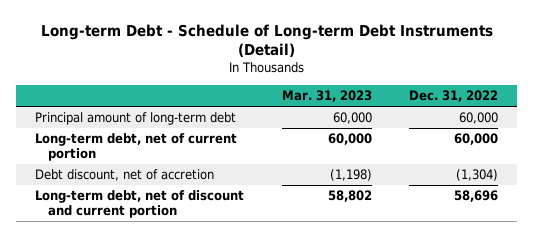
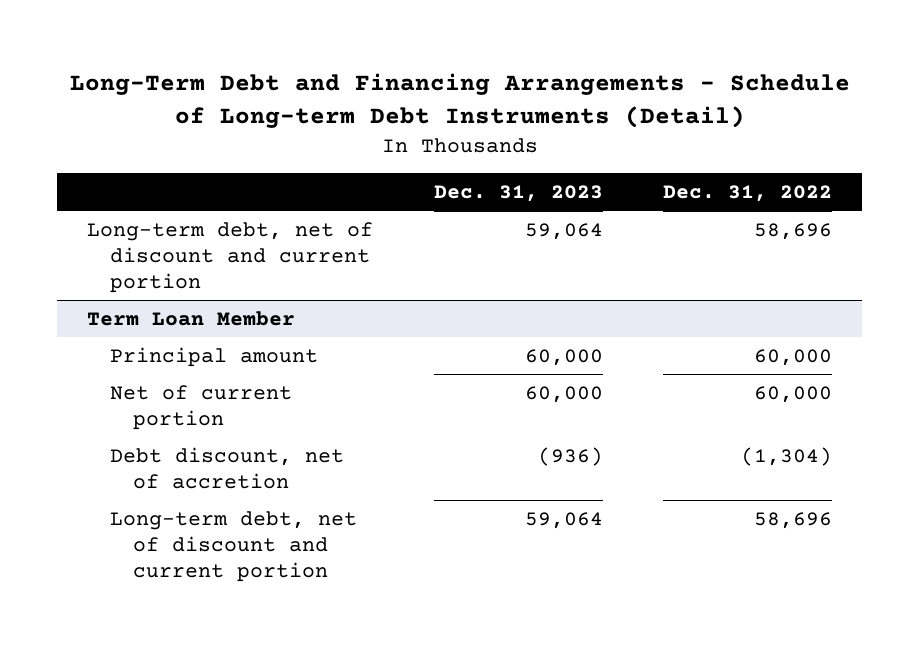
- Long-term Debt - Schedule of Long-term Debt Instruments (Detail)
+ Long-Term Debt and Financing Arrangements - Schedule of Long-term Debt Instruments (Detail)
- | Mar. 31, 2023 | Dec. 31, 2022
+ | Dec. 31, 2023 | Dec. 31, 2022
- Principal amount of long-term debt | 60,000 | 60,000
- Long-term debt, net of current portion | 60,000 | 60,000
+ Long-term debt, net of discount and current portion | 59,064 | 58,696
+ Term Loan Member
+ Principal amount | 60,000 | 60,000
+ Net of current portion | 60,000 | 60,000

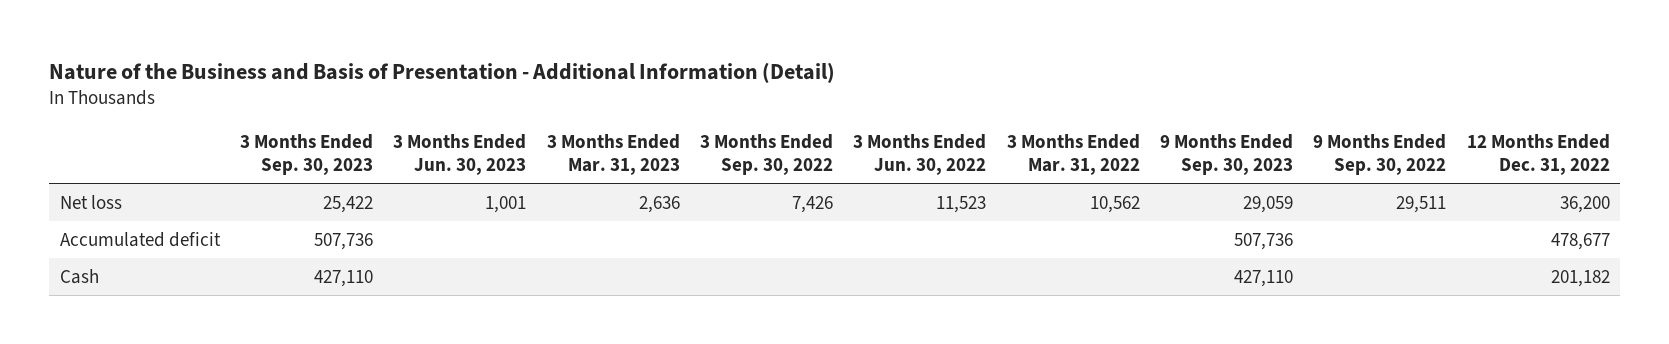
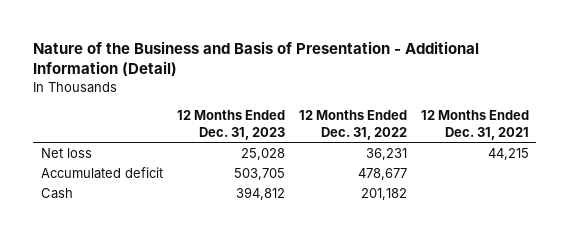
- | 3 Months Ended Sep. 30, 2023 | 3 Months Ended Jun. 30, 2023 | 3 Months Ended Mar. 31, 2023 | 3 Months Ended Sep. 30, 2022 | 3 Months Ended Jun. 30, 2022 | 3 Months Ended Mar. 31, 2022 | 9 Months Ended Sep. 30, 2023 | 9 Months Ended Sep. 30, 2022 | 12 Months Ended Dec. 31, 2022
+ | 12 Months Ended Dec. 31, 2023 | 12 Months Ended Dec. 31, 2022 | 12 Months Ended Dec. 31, 2021
- Net loss | 25,422 | 1,001 | 2,636 | 7,426 | 11,523 | 10,562 | 29,059 | 29,511 | 36,200
+ Net loss | 25,028 | 36,231 | 44,215

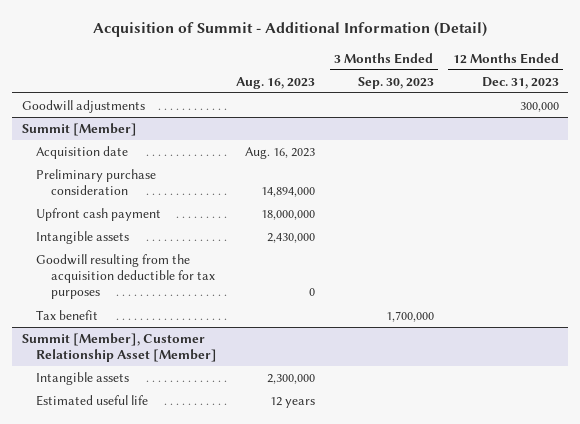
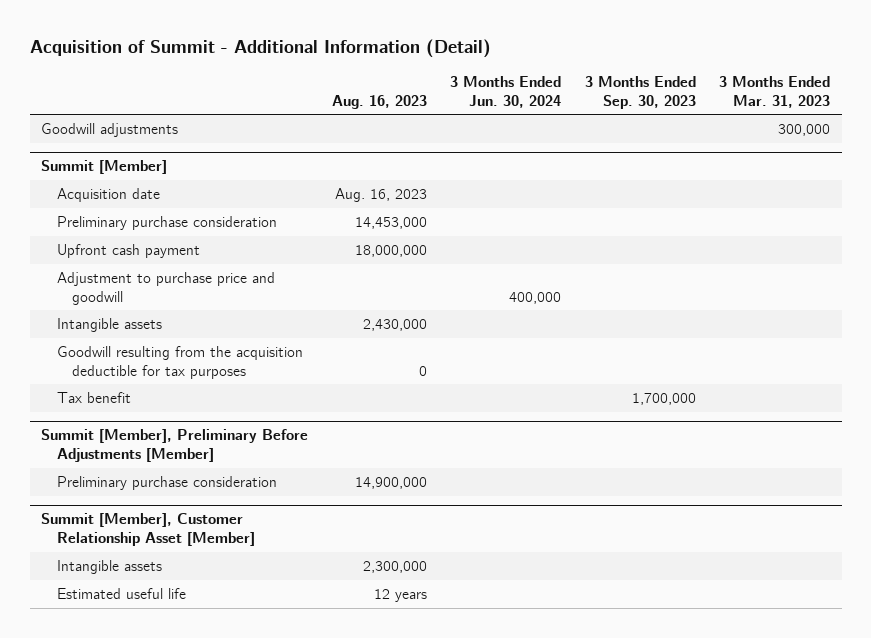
- | Aug. 16, 2023 | 3 Months Ended Sep. 30, 2023 | 12 Months Ended Dec. 31, 2023
+ | Aug. 16, 2023 | 3 Months Ended Jun. 30, 2024 | 3 Months Ended Sep. 30, 2023 | 3 Months Ended Mar. 31, 2023
@ Summit [Member]
- Preliminary purchase consideration | 14,894,000 | |
+ Preliminary purchase consideration | 14,453,000 | | |
+ Adjustment to purchase price and goodwill | | 400,000 | |
+ Summit [Member], Preliminary Before Adjustments [Member]
+ Preliminary purchase consideration | 14,900,000 | | |

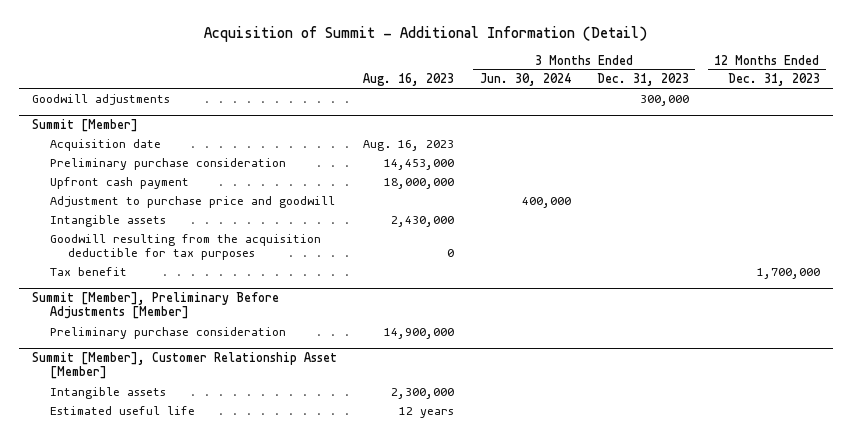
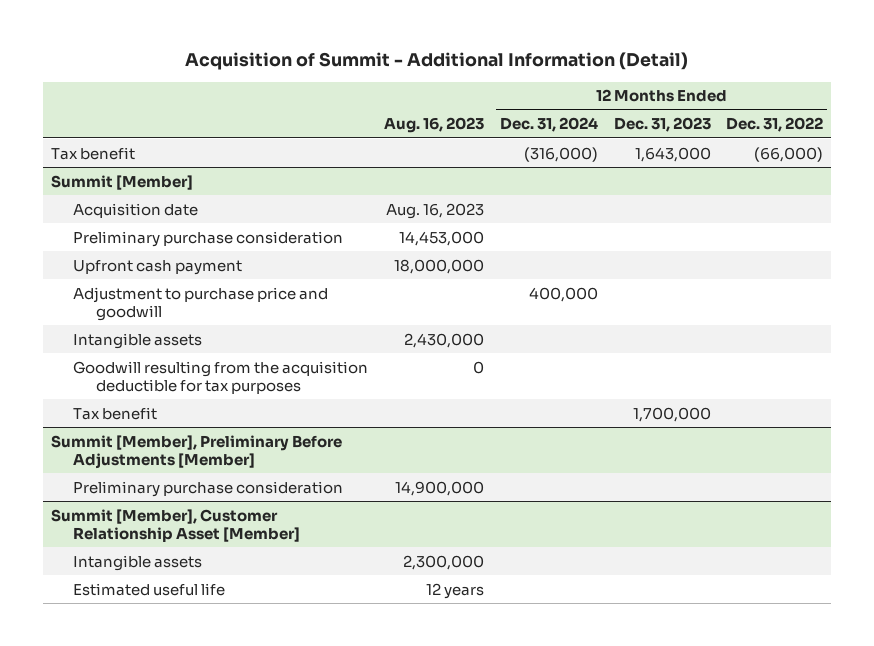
- | Aug. 16, 2023 | 3 Months Ended Jun. 30, 2024 | 3 Months Ended Dec. 31, 2023 | 12 Months Ended Dec. 31, 2023
+ | Aug. 16, 2023 | 12 Months Ended Dec. 31, 2024 | 12 Months Ended Dec. 31, 2023 | 12 Months Ended Dec. 31, 2022
- Goodwill adjustments | | | 300,000 |
+ Tax benefit | | (316,000) | 1,643,000 | (66,000)

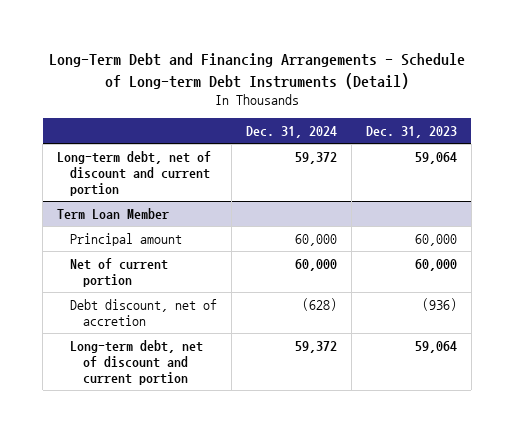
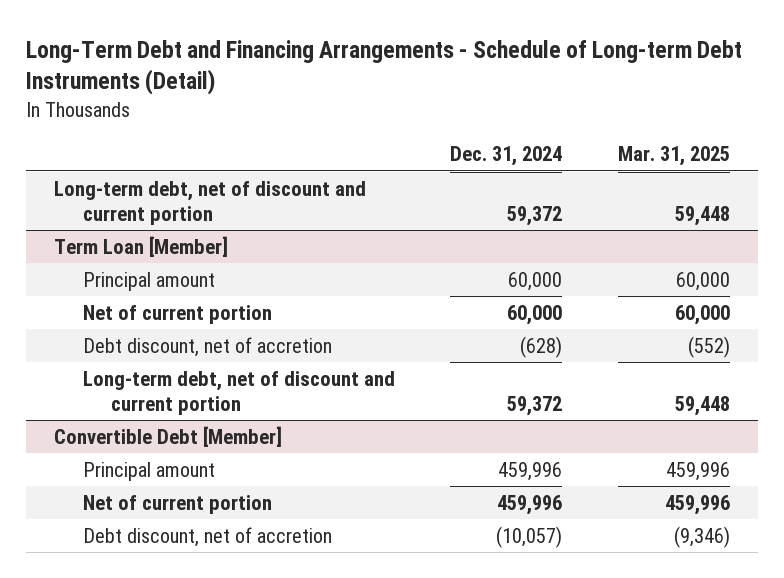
- | Dec. 31, 2024 | Dec. 31, 2023
+ | Dec. 31, 2024 | Mar. 31, 2025
- Term Loan Member
+ Term Loan [Member]
+ Convertible Debt [Member]
+ Principal amount | 459,996 | 459,996
+ Net of current portion | 459,996 | 459,996
+ Debt discount, net of accretion | (10,057) | (9,346)

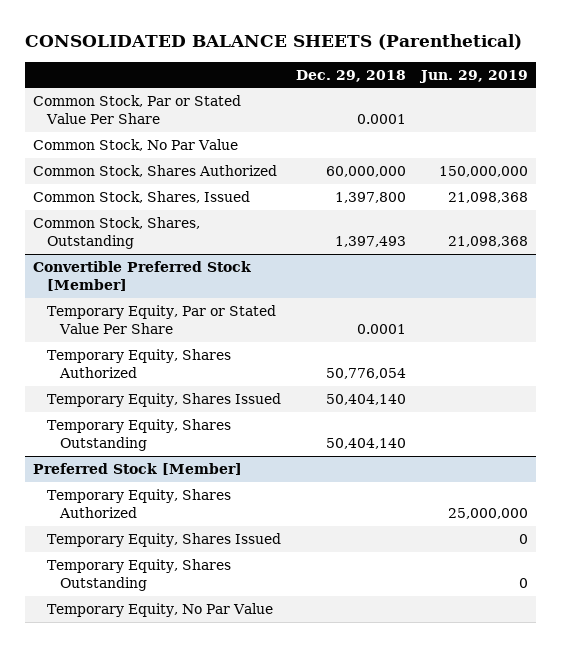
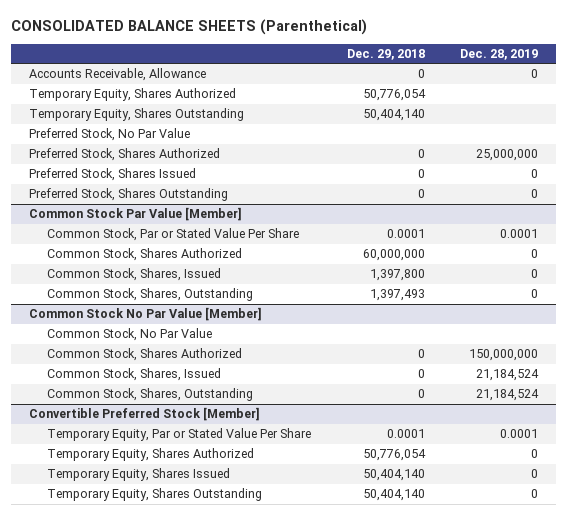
- | Dec. 29, 2018 | Jun. 29, 2019
+ | Dec. 29, 2018 | Dec. 28, 2019
+ Accounts Receivable, Allowance | 0 | 0
+ Temporary Equity, Shares Authorized | 50,776,054 |
+ Temporary Equity, Shares Outstanding | 50,404,140 |
+ Preferred Stock, No Par Value
+ Preferred Stock, Shares Authorized | 0 | 25,000,000
+ Preferred Stock, Shares Issued | 0 | 0
+ Preferred Stock, Shares Outstanding | 0 | 0
+ Common Stock Par Value [Member]
- Common Stock, No Par Value
+ Common Stock No Par Value [Member]
+ Common Stock, No Par Value
+ Common Stock, Shares Authorized | 0 | 150,000,000
+ Common Stock, Shares, Issued | 0 | 21,184,524
+ Common Stock, Shares, Outstanding | 0 | 21,184,524
- Preferred Stock [Member]
- Temporary Equity, Shares Authorized | | 25,000,000
- Temporary Equity, Shares Issued | | 0
- Temporary Equity, Shares Outstanding | | 0
- Temporary Equity, No Par Value

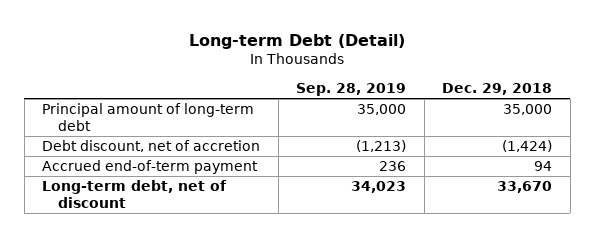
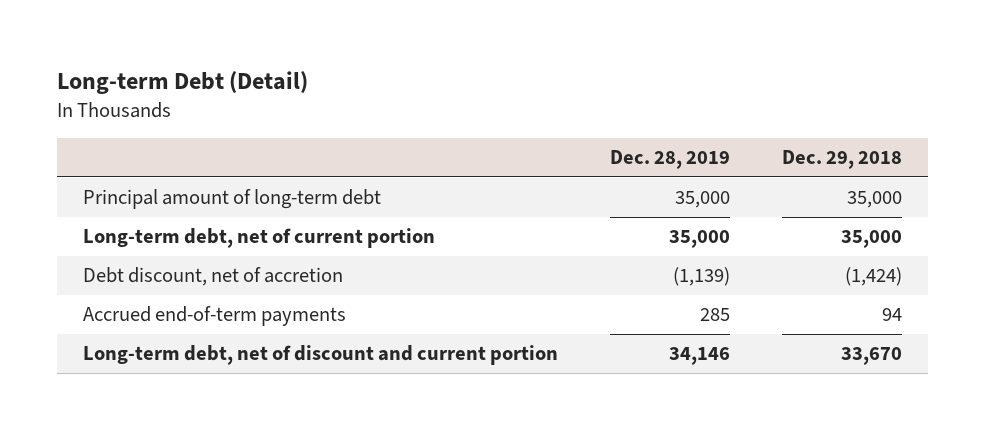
- | Sep. 28, 2019 | Dec. 29, 2018
+ | Dec. 28, 2019 | Dec. 29, 2018
+ Long-term debt, net of current portion | 35,000 | 35,000
- Accrued end-of-term payment | 236 | 94
- Long-term debt, net of discount | 34,023 | 33,670
+ Accrued end-of-term payments | 285 | 94
+ Long-term debt, net of discount and current portion | 34,146 | 33,670

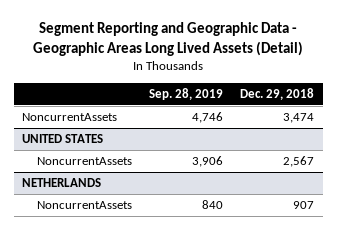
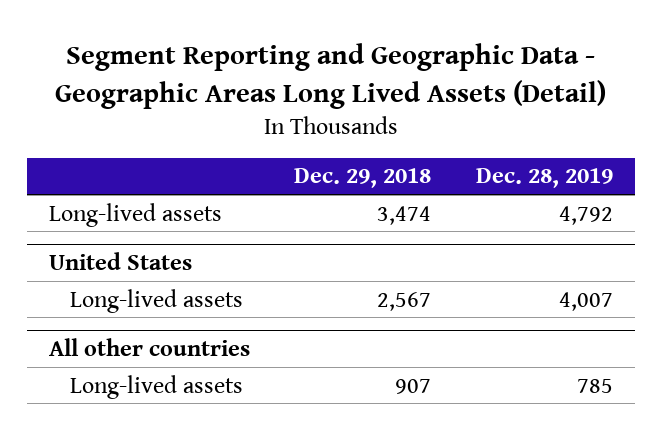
- | Sep. 28, 2019 | Dec. 29, 2018
+ | Dec. 29, 2018 | Dec. 28, 2019
- NoncurrentAssets | 4,746 | 3,474
- UNITED STATES
- NoncurrentAssets | 3,906 | 2,567
- NETHERLANDS
- NoncurrentAssets | 840 | 907
+ Long-lived assets | 3,474 | 4,792
+ United States
+ Long-lived assets | 2,567 | 4,007
+ All other countries
+ Long-lived assets | 907 | 785

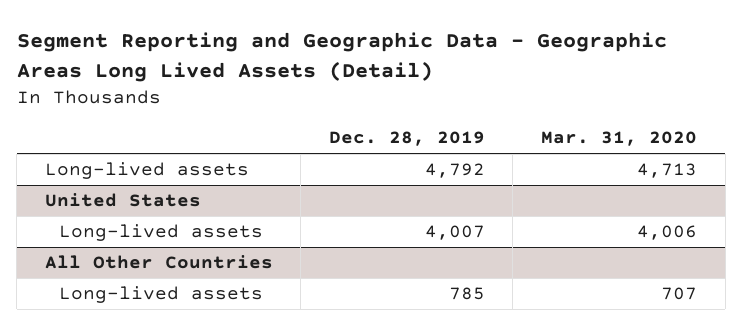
- | Dec. 29, 2018 | Dec. 28, 2019
+ | Dec. 28, 2019 | Mar. 31, 2020
- All other countries
+ All Other Countries

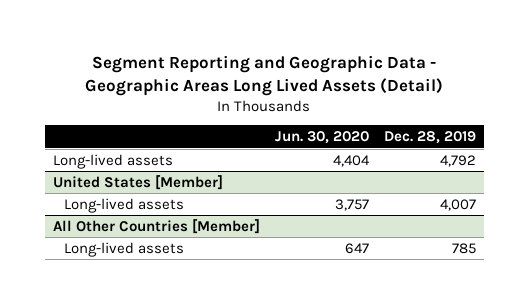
- | Dec. 28, 2019 | Mar. 31, 2020
+ | Jun. 30, 2020 | Dec. 28, 2019
- United States
+ United States [Member]
- All Other Countries
+ All Other Countries [Member]

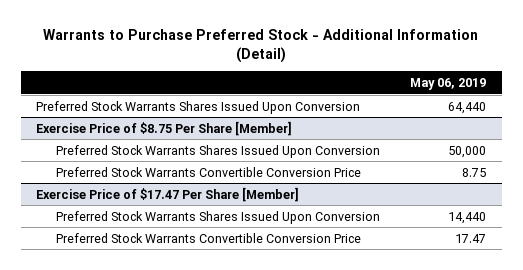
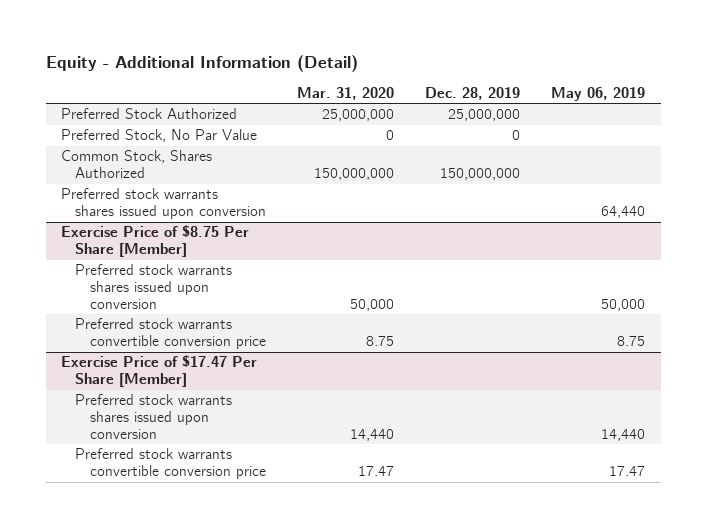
- Warrants to Purchase Preferred Stock - Additional Information (Detail)
+ Equity - Additional Information (Detail)
- | May 06, 2019
+ | Mar. 31, 2020 | Dec. 28, 2019 | May 06, 2019
- Preferred Stock Warrants Shares Issued Upon Conversion | 64,440
+ Preferred Stock Authorized | 25,000,000 | 25,000,000 |
+ Preferred Stock, No Par Value | 0 | 0 |
+ Common Stock, Shares Authorized | 150,000,000 | 150,000,000 |
+ Preferred stock warrants shares issued upon conversion | | | 64,440
@ Exercise Price of $8.75 Per Share [Member]
- Preferred Stock Warrants Shares Issued Upon Conversion | 50,000
- Preferred Stock Warrants Convertible Conversion Price | 8.75
+ Preferred stock warrants shares issued upon conversion | 50,000 | | 50,000
+ Preferred stock warrants convertible conversion price | 8.75 | | 8.75
@ Exercise Price of $17.47 Per Share [Member]
- Preferred Stock Warrants Shares Issued Upon Conversion | 14,440
- Preferred Stock Warrants Convertible Conversion Price | 17.47
+ Preferred stock warrants shares issued upon conversion | 14,440 | | 14,440
+ Preferred stock warrants convertible conversion price | 17.47 | | 17.47

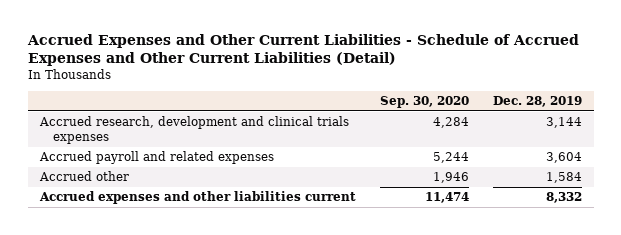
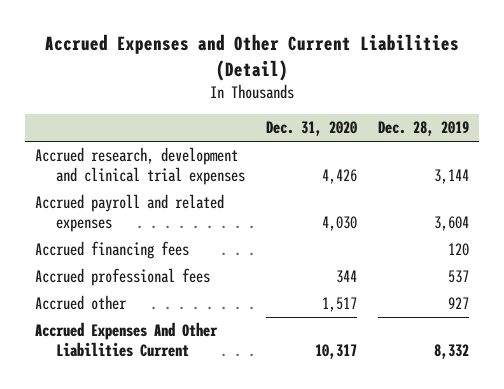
- Accrued Expenses and Other Current Liabilities - Schedule of Accrued Expenses and Other Current Liabilities (Detail)
+ Accrued Expenses and Other Current Liabilities (Detail)
- | Sep. 30, 2020 | Dec. 28, 2019
+ | Dec. 31, 2020 | Dec. 28, 2019
- Accrued research, development and clinical trials expenses | 4,284 | 3,144
+ Accrued research, development and clinical trial expenses | 4,426 | 3,144
- Accrued other | 1,946 | 1,584
- Accrued expenses and other liabilities current | 11,474 | 8,332
+ Accrued financing fees | | 120
+ Accrued professional fees | 344 | 537
+ Accrued other | 1,517 | 927
+ Accrued Expenses And Other Liabilities Current | 10,317 | 8,332

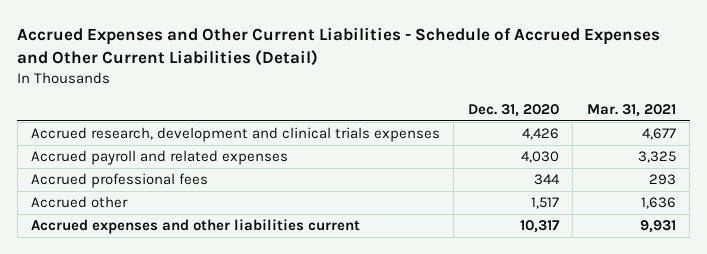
- Accrued Expenses and Other Current Liabilities (Detail)
+ Accrued Expenses and Other Current Liabilities - Schedule of Accrued Expenses and Other Current Liabilities (Detail)
- | Dec. 31, 2020 | Dec. 28, 2019
+ | Dec. 31, 2020 | Mar. 31, 2021
- Accrued research, development and clinical trial expenses | 4,426 | 3,144
+ Accrued research, development and clinical trials expenses | 4,426 | 4,677
- Accrued financing fees | | 120
- Accrued Expenses And Other Liabilities Current | 10,317 | 8,332
+ Accrued expenses and other liabilities current | 10,317 | 9,931

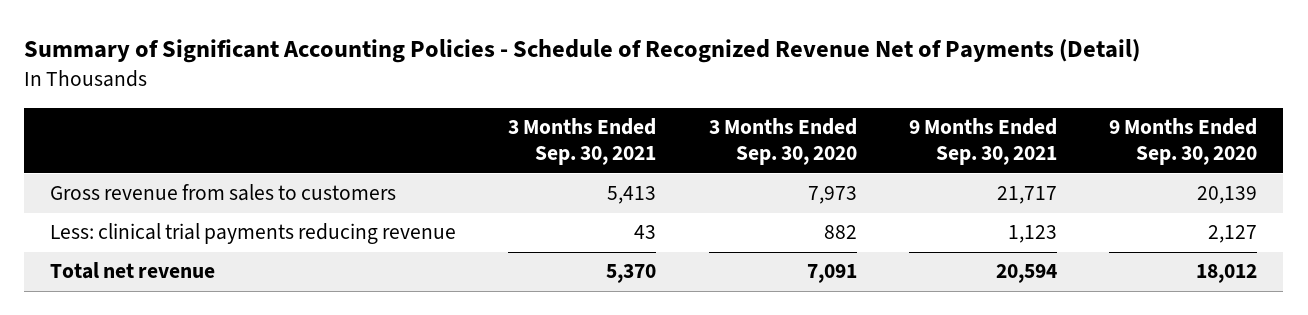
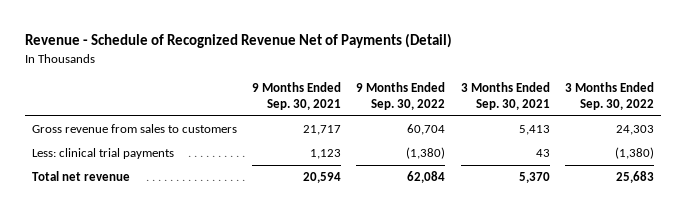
- Summary of Significant Accounting Policies - Schedule of Recognized Revenue Net of Payments (Detail)
+ Revenue - Schedule of Recognized Revenue Net of Payments (Detail)
- | 3 Months Ended Sep. 30, 2021 | 3 Months Ended Sep. 30, 2020 | 9 Months Ended Sep. 30, 2021 | 9 Months Ended Sep. 30, 2020
+ | 9 Months Ended Sep. 30, 2021 | 9 Months Ended Sep. 30, 2022 | 3 Months Ended Sep. 30, 2021 | 3 Months Ended Sep. 30, 2022
- Less: clinical trial payments reducing revenue | 43 | 882 | 1,123 | 2,127
+ Less: clinical trial payments | 1,123 | (1,380) | 43 | (1,380)

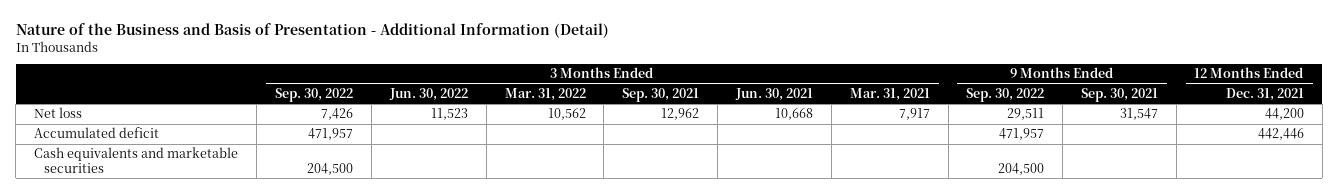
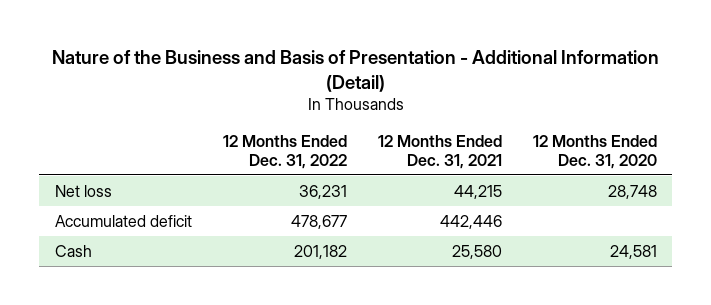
- | 3 Months Ended Sep. 30, 2022 | 3 Months Ended Jun. 30, 2022 | 3 Months Ended Mar. 31, 2022 | 3 Months Ended Sep. 30, 2021 | 3 Months Ended Jun. 30, 2021 | 3 Months Ended Mar. 31, 2021 | 9 Months Ended Sep. 30, 2022 | 9 Months Ended Sep. 30, 2021 | 12 Months Ended Dec. 31, 2021
+ | 12 Months Ended Dec. 31, 2022 | 12 Months Ended Dec. 31, 2021 | 12 Months Ended Dec. 31, 2020
- Net loss | 7,426 | 11,523 | 10,562 | 12,962 | 10,668 | 7,917 | 29,511 | 31,547 | 44,200
+ Net loss | 36,231 | 44,215 | 28,748
- Cash equivalents and marketable securities | 204,500 | | | | | | 204,500 | |
+ Cash | 201,182 | 25,580 | 24,581

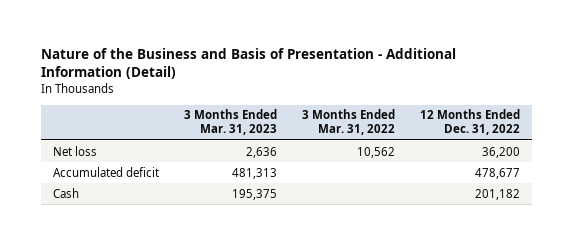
- | 12 Months Ended Dec. 31, 2022 | 12 Months Ended Dec. 31, 2021 | 12 Months Ended Dec. 31, 2020
+ | 3 Months Ended Mar. 31, 2023 | 3 Months Ended Mar. 31, 2022 | 12 Months Ended Dec. 31, 2022
- Net loss | 36,231 | 44,215 | 28,748
+ Net loss | 2,636 | 10,562 | 36,200

